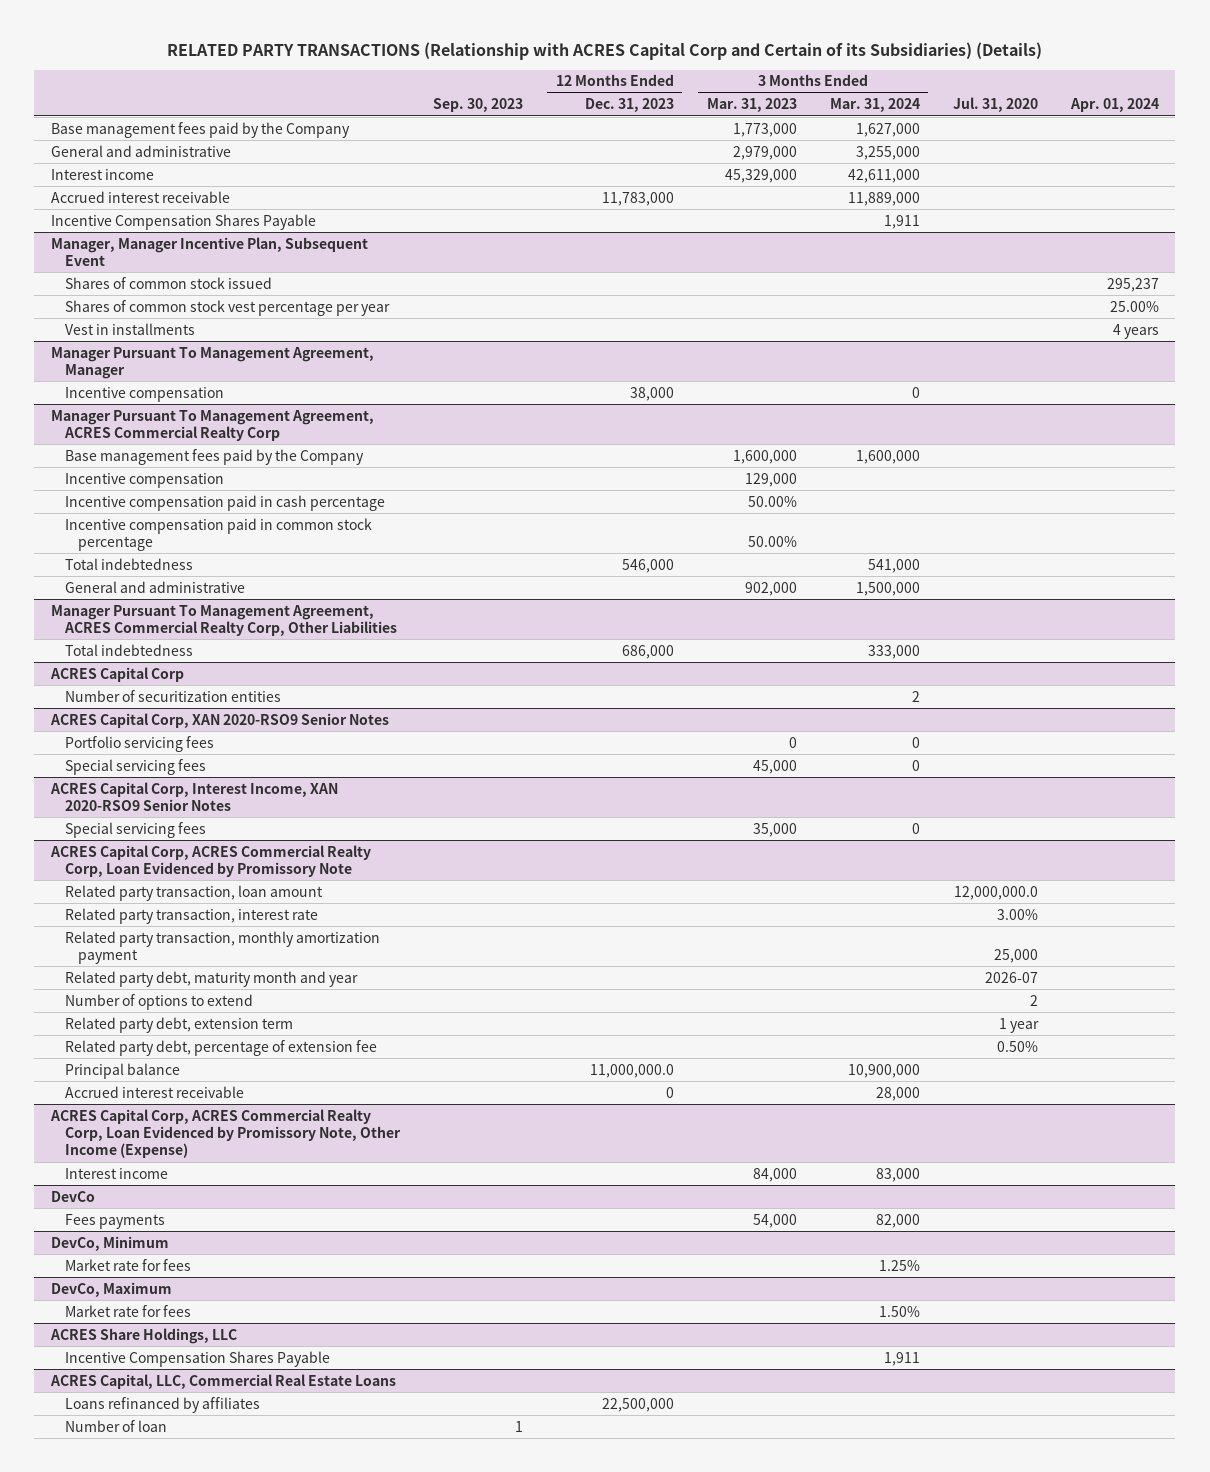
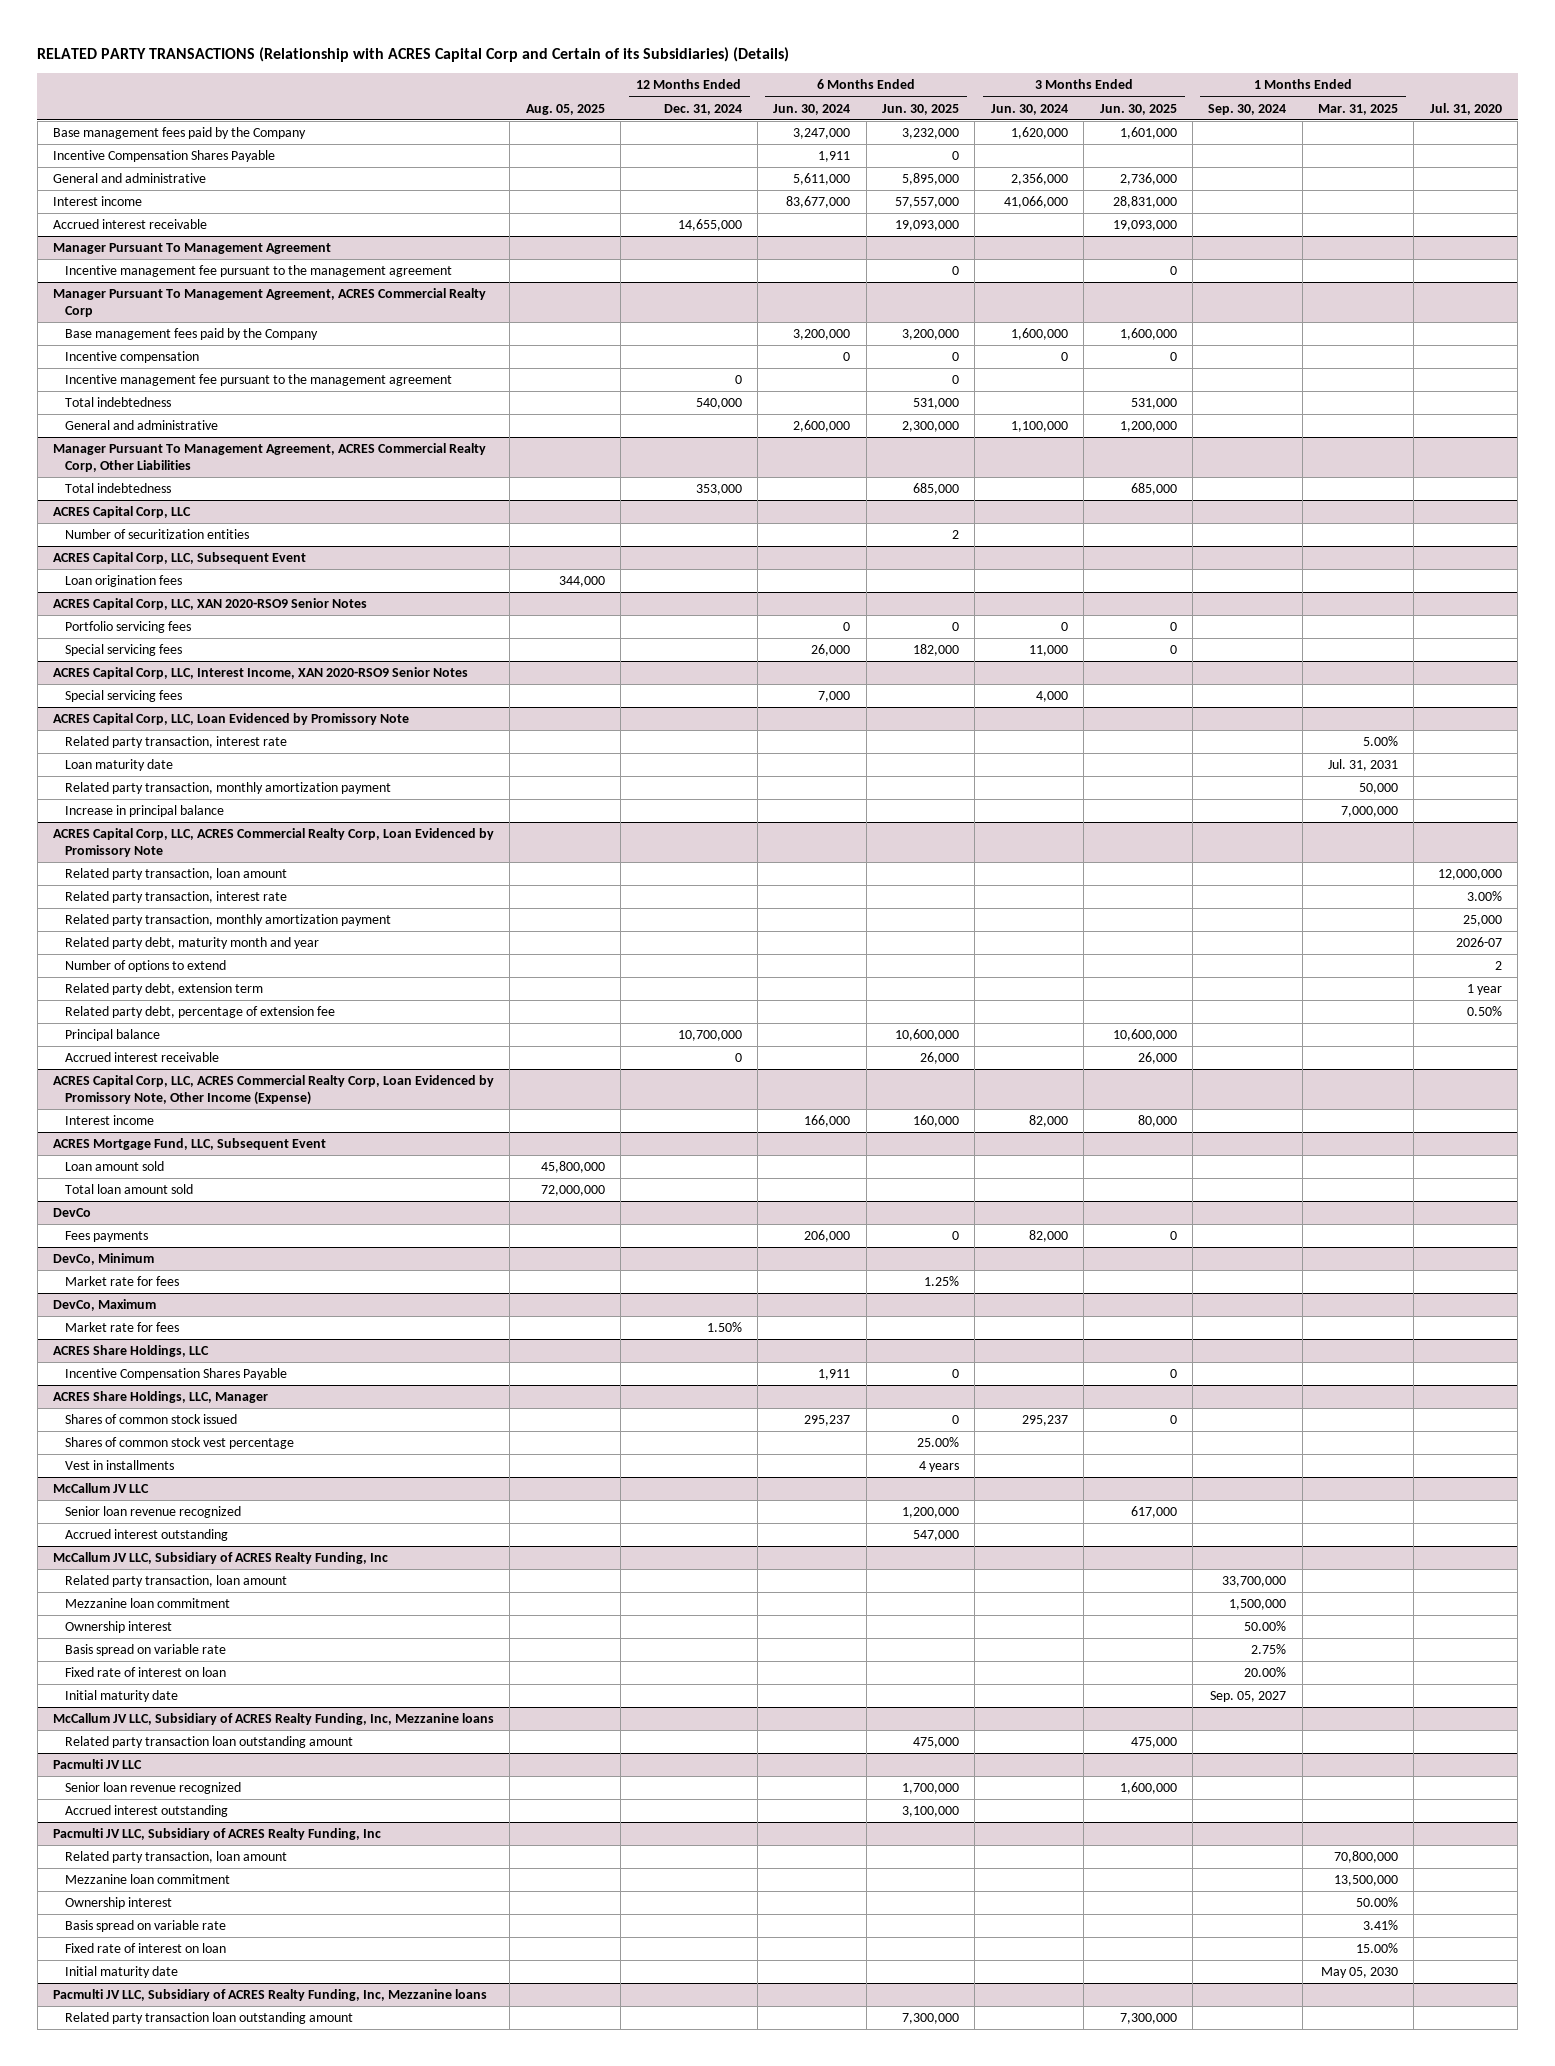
- | Sep. 30, 2023 | 12 Months Ended Dec. 31, 2023 | 3 Months Ended Mar. 31, 2023 | 3 Months Ended Mar. 31, 2024 | Jul. 31, 2020 | Apr. 01, 2024
+ | Aug. 05, 2025 | 12 Months Ended Dec. 31, 2024 | 6 Months Ended Jun. 30, 2024 | 6 Months Ended Jun. 30, 2025 | 3 Months Ended Jun. 30, 2024 | 3 Months Ended Jun. 30, 2025 | 1 Months Ended Sep. 30, 2024 | 1 Months Ended Mar. 31, 2025 | Jul. 31, 2020
moved up: Incentive Compensation Shares Payable | | | 1,911 | 0 | | | | |
- Manager, Manager Incentive Plan, Subsequent Event
- Shares of common stock issued | | | | | | 295,237
- Shares of common stock vest percentage per year | | | | | | 25.00%
- Vest in installments | | | | | | 4 years
- Manager Pursuant To Management Agreement, Manager
- Incentive compensation | | 38,000 | | 0 | |
+ Manager Pursuant To Management Agreement
+ Incentive management fee pursuant to the management agreement | | | | 0 | | 0 | | |
@ Manager Pursuant To Management Agreement, ACRES Commercial Realty Corp
- Incentive compensation paid in cash percentage | | | 50.00% | | |
- Incentive compensation paid in common stock percentage | | | 50.00% | | |
+ Incentive management fee pursuant to the management agreement | | 0 | | 0 | | | | |
- ACRES Capital Corp
+ ACRES Capital Corp, LLC
- ACRES Capital Corp, XAN 2020-RSO9 Senior Notes
+ ACRES Capital Corp, LLC, Subsequent Event
+ Loan origination fees | 344,000 | | | | | | | |
+ ACRES Capital Corp, LLC, XAN 2020-RSO9 Senior Notes
- ACRES Capital Corp, Interest Income, XAN 2020-RSO9 Senior Notes
+ ACRES Capital Corp, LLC, Interest Income, XAN 2020-RSO9 Senior Notes
- ACRES Capital Corp, ACRES Commercial Realty Corp, Loan Evidenced by Promissory Note
- Related party transaction, loan amount | | | | | 12,000,000.0 |
+ ACRES Capital Corp, LLC, Loan Evidenced by Promissory Note
+ Related party transaction, interest rate | | | | | | | | 5.00% |
+ Loan maturity date | | | | | | | | Jul. 31, 2031 |
+ Related party transaction, monthly amortization payment | | | | | | | | 50,000 |
+ Increase in principal balance | | | | | | | | 7,000,000 |
+ ACRES Capital Corp, LLC, ACRES Commercial Realty Corp, Loan Evidenced by Promissory Note
+ Related party transaction, loan amount | | | | | | | | | 12,000,000
- ACRES Capital Corp, ACRES Commercial Realty Corp, Loan Evidenced by Promissory Note, Other Income (Expense)
+ ACRES Capital Corp, LLC, ACRES Commercial Realty Corp, Loan Evidenced by Promissory Note, Other Income (Expense)
+ ACRES Mortgage Fund, LLC, Subsequent Event
+ Loan amount sold | 45,800,000 | | | | | | | |
+ Total loan amount sold | 72,000,000 | | | | | | | |
- ACRES Capital, LLC, Commercial Real Estate Loans
- Loans refinanced by affiliates | | 22,500,000 | | | |
- Number of loan | 1 | | | | |
+ ACRES Share Holdings, LLC, Manager
+ Shares of common stock issued | | | 295,237 | 0 | 295,237 | 0 | | |
+ Shares of common stock vest percentage | | | | 25.00% | | | | |
+ Vest in installments | | | | 4 years | | | | |
+ McCallum JV LLC
+ Senior loan revenue recognized | | | | 1,200,000 | | 617,000 | | |
+ Accrued interest outstanding | | | | 547,000 | | | | |
+ McCallum JV LLC, Subsidiary of ACRES Realty Funding, Inc
+ Related party transaction, loan amount | | | | | | | 33,700,000 | |
+ Mezzanine loan commitment | | | | | | | 1,500,000 | |
+ Ownership interest | | | | | | | 50.00% | |
+ Basis spread on variable rate | | | | | | | 2.75% | |
+ Fixed rate of interest on loan | | | | | | | 20.00% | |
+ Initial maturity date | | | | | | | Sep. 05, 2027 | |
+ McCallum JV LLC, Subsidiary of ACRES Realty Funding, Inc, Mezzanine loans
+ Related party transaction loan outstanding amount | | | | 475,000 | | 475,000 | | |
+ Pacmulti JV LLC
+ Senior loan revenue recognized | | | | 1,700,000 | | 1,600,000 | | |
+ Accrued interest outstanding | | | | 3,100,000 | | | | |
+ Pacmulti JV LLC, Subsidiary of ACRES Realty Funding, Inc
+ Related party transaction, loan amount | | | | | | | | 70,800,000 |
+ Mezzanine loan commitment | | | | | | | | 13,500,000 |
+ Ownership interest | | | | | | | | 50.00% |
+ Basis spread on variable rate | | | | | | | | 3.41% |
+ Fixed rate of interest on loan | | | | | | | | 15.00% |
+ Initial maturity date | | | | | | | | May 05, 2030 |
+ Pacmulti JV LLC, Subsidiary of ACRES Realty Funding, Inc, Mezzanine loans
+ Related party transaction loan outstanding amount | | | | 7,300,000 | | 7,300,000 | | |

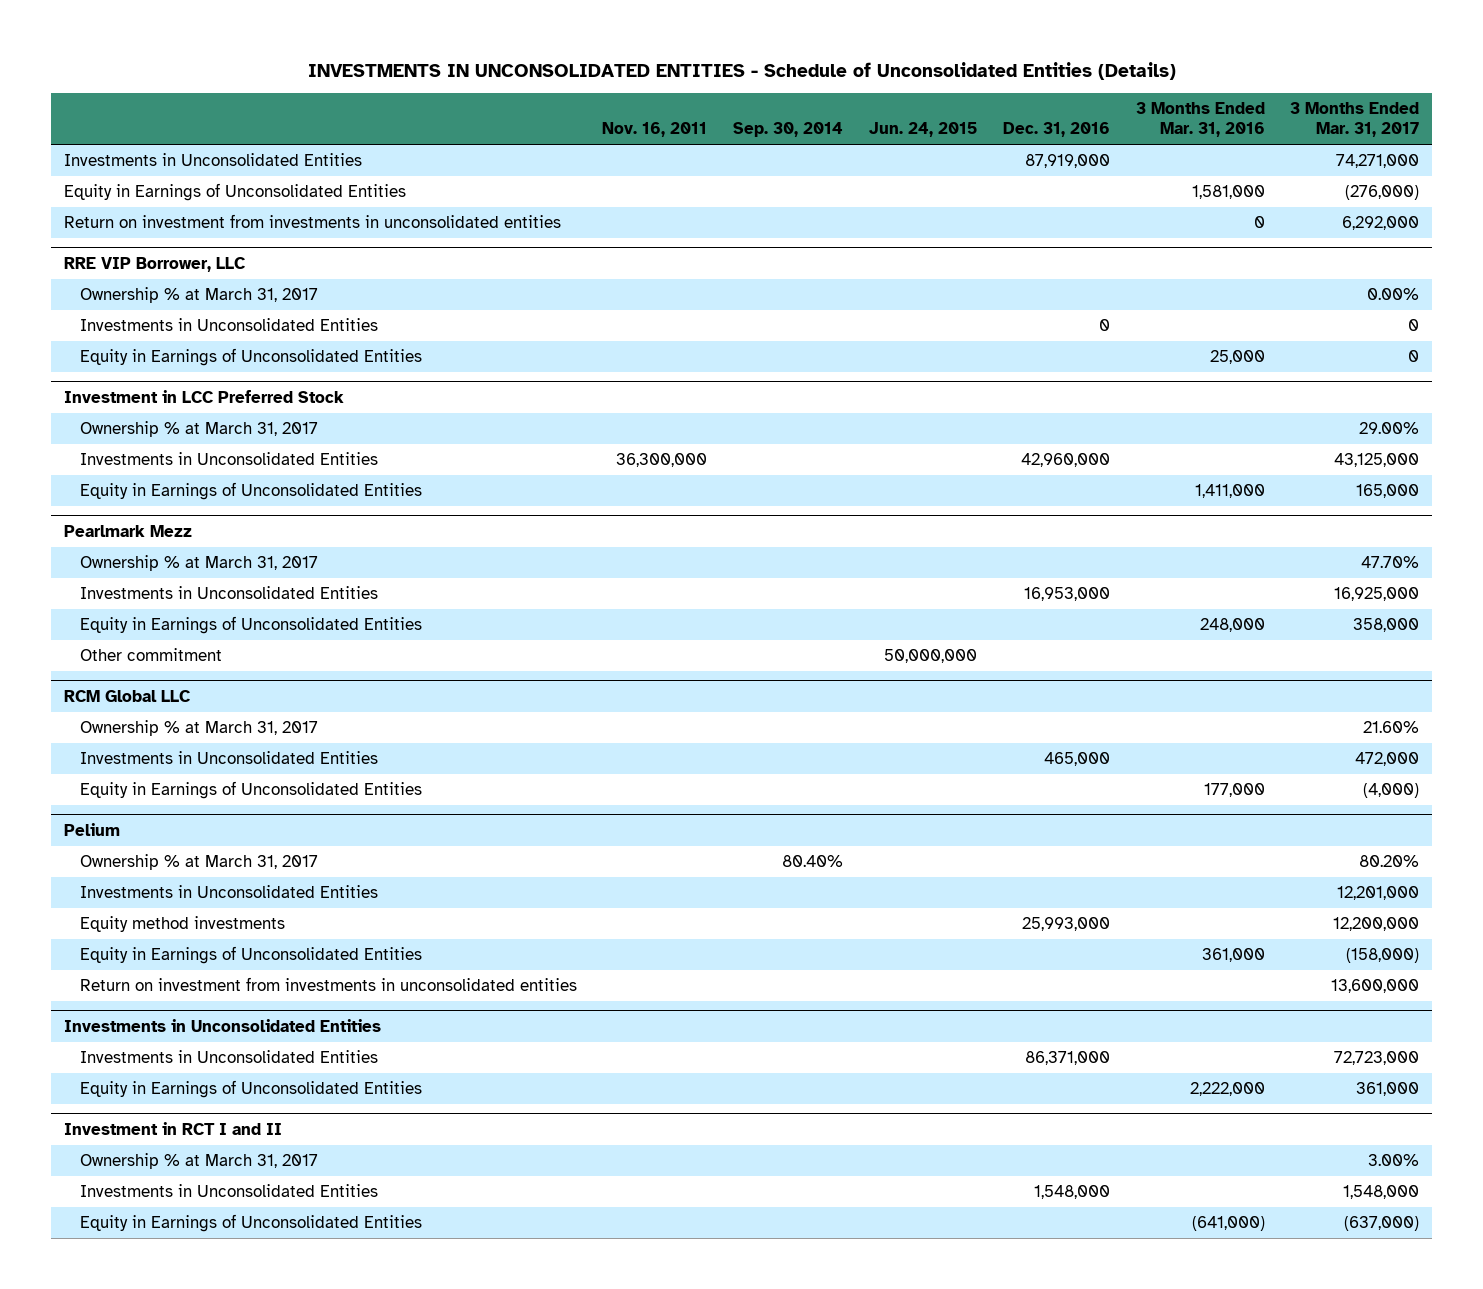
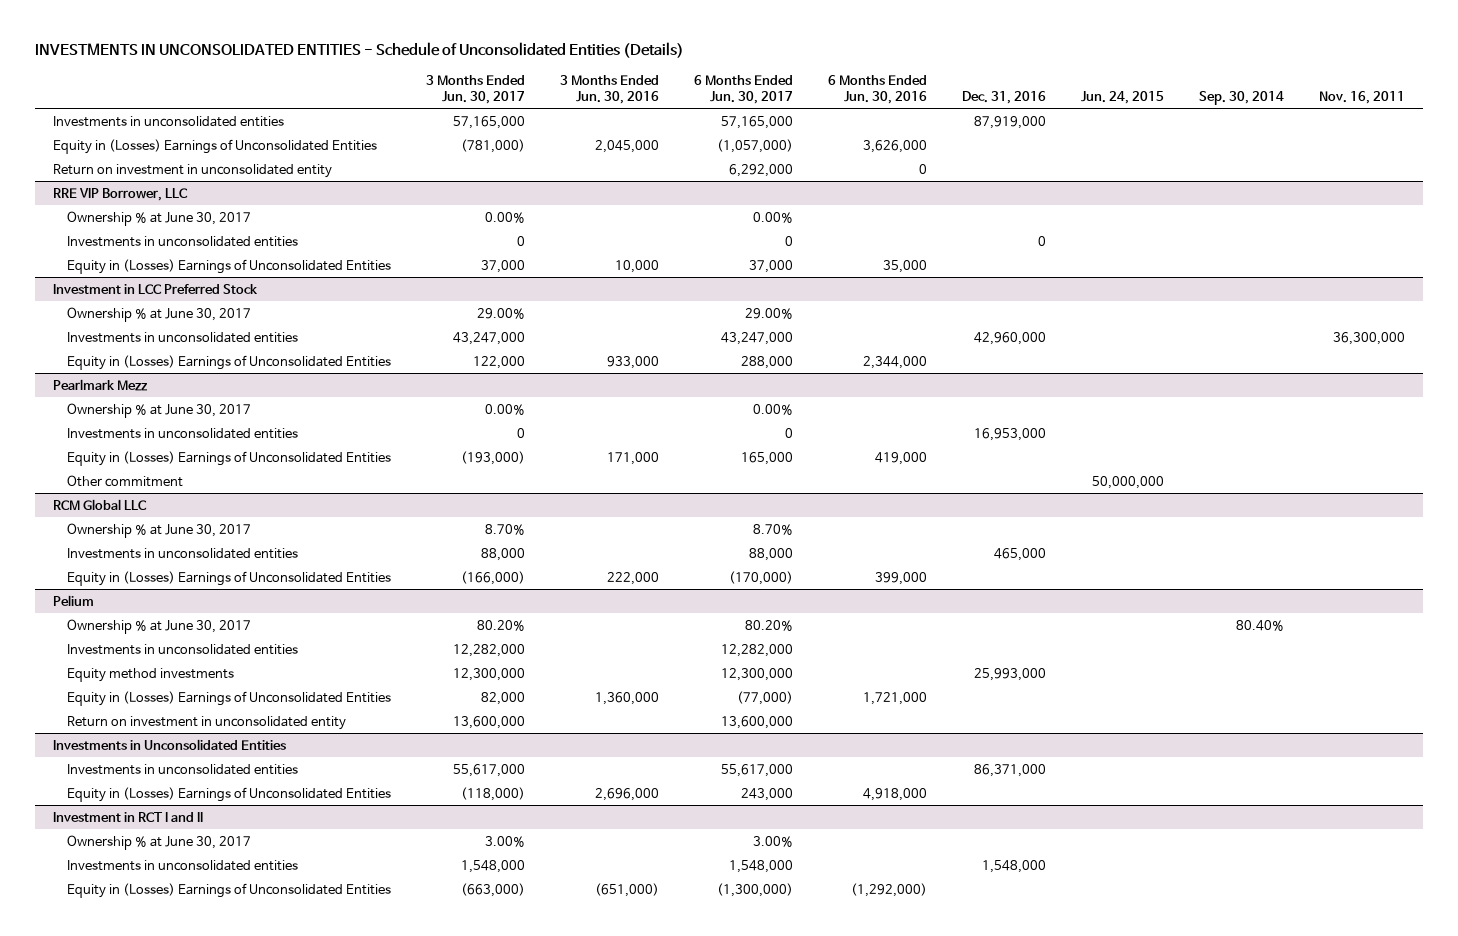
- | Nov. 16, 2011 | Sep. 30, 2014 | Jun. 24, 2015 | Dec. 31, 2016 | 3 Months Ended Mar. 31, 2016 | 3 Months Ended Mar. 31, 2017
+ | 3 Months Ended Jun. 30, 2017 | 3 Months Ended Jun. 30, 2016 | 6 Months Ended Jun. 30, 2017 | 6 Months Ended Jun. 30, 2016 | Dec. 31, 2016 | Jun. 24, 2015 | Sep. 30, 2014 | Nov. 16, 2011
- Investments in Unconsolidated Entities | | | | 87,919,000 | | 74,271,000
- Equity in Earnings of Unconsolidated Entities | | | | | 1,581,000 | (276,000)
- Return on investment from investments in unconsolidated entities | | | | | 0 | 6,292,000
+ Investments in unconsolidated entities | 57,165,000 | | 57,165,000 | | 87,919,000 | | |
+ Equity in (Losses) Earnings of Unconsolidated Entities | (781,000) | 2,045,000 | (1,057,000) | 3,626,000 | | | |
+ Return on investment in unconsolidated entity | | | 6,292,000 | 0 | | | |
@ RRE VIP Borrower, LLC
- Ownership % at March 31, 2017 | | | | | | 0.00%
- Investments in Unconsolidated Entities | | | | 0 | | 0
- Equity in Earnings of Unconsolidated Entities | | | | | 25,000 | 0
+ Ownership % at June 30, 2017 | 0.00% | | 0.00% | | | | |
+ Investments in unconsolidated entities | 0 | | 0 | | 0 | | |
+ Equity in (Losses) Earnings of Unconsolidated Entities | 37,000 | 10,000 | 37,000 | 35,000 | | | |
@ Investment in LCC Preferred Stock
- Ownership % at March 31, 2017 | | | | | | 29.00%
- Investments in Unconsolidated Entities | 36,300,000 | | | 42,960,000 | | 43,125,000
- Equity in Earnings of Unconsolidated Entities | | | | | 1,411,000 | 165,000
+ Ownership % at June 30, 2017 | 29.00% | | 29.00% | | | | |
+ Investments in unconsolidated entities | 43,247,000 | | 43,247,000 | | 42,960,000 | | | 36,300,000
+ Equity in (Losses) Earnings of Unconsolidated Entities | 122,000 | 933,000 | 288,000 | 2,344,000 | | | |
@ Pearlmark Mezz
- Ownership % at March 31, 2017 | | | | | | 47.70%
- Investments in Unconsolidated Entities | | | | 16,953,000 | | 16,925,000
- Equity in Earnings of Unconsolidated Entities | | | | | 248,000 | 358,000
+ Ownership % at June 30, 2017 | 0.00% | | 0.00% | | | | |
+ Investments in unconsolidated entities | 0 | | 0 | | 16,953,000 | | |
+ Equity in (Losses) Earnings of Unconsolidated Entities | (193,000) | 171,000 | 165,000 | 419,000 | | | |
@ RCM Global LLC
- Ownership % at March 31, 2017 | | | | | | 21.60%
- Investments in Unconsolidated Entities | | | | 465,000 | | 472,000
- Equity in Earnings of Unconsolidated Entities | | | | | 177,000 | (4,000)
+ Ownership % at June 30, 2017 | 8.70% | | 8.70% | | | | |
+ Investments in unconsolidated entities | 88,000 | | 88,000 | | 465,000 | | |
+ Equity in (Losses) Earnings of Unconsolidated Entities | (166,000) | 222,000 | (170,000) | 399,000 | | | |
@ Pelium
- Ownership % at March 31, 2017 | | 80.40% | | | | 80.20%
- Investments in Unconsolidated Entities | | | | | | 12,201,000
+ Ownership % at June 30, 2017 | 80.20% | | 80.20% | | | | 80.40% |
+ Investments in unconsolidated entities | 12,282,000 | | 12,282,000 | | | | |
- Equity in Earnings of Unconsolidated Entities | | | | | 361,000 | (158,000)
- Return on investment from investments in unconsolidated entities | | | | | | 13,600,000
+ Equity in (Losses) Earnings of Unconsolidated Entities | 82,000 | 1,360,000 | (77,000) | 1,721,000 | | | |
+ Return on investment in unconsolidated entity | 13,600,000 | | 13,600,000 | | | | |
@ Investments in Unconsolidated Entities
- Investments in Unconsolidated Entities | | | | 86,371,000 | | 72,723,000
- Equity in Earnings of Unconsolidated Entities | | | | | 2,222,000 | 361,000
+ Investments in unconsolidated entities | 55,617,000 | | 55,617,000 | | 86,371,000 | | |
+ Equity in (Losses) Earnings of Unconsolidated Entities | (118,000) | 2,696,000 | 243,000 | 4,918,000 | | | |
@ Investment in RCT I and II
- Ownership % at March 31, 2017 | | | | | | 3.00%
- Investments in Unconsolidated Entities | | | | 1,548,000 | | 1,548,000
- Equity in Earnings of Unconsolidated Entities | | | | | (641,000) | (637,000)
+ Ownership % at June 30, 2017 | 3.00% | | 3.00% | | | | |
+ Investments in unconsolidated entities | 1,548,000 | | 1,548,000 | | 1,548,000 | | |
+ Equity in (Losses) Earnings of Unconsolidated Entities | (663,000) | (651,000) | (1,300,000) | (1,292,000) | | | |

